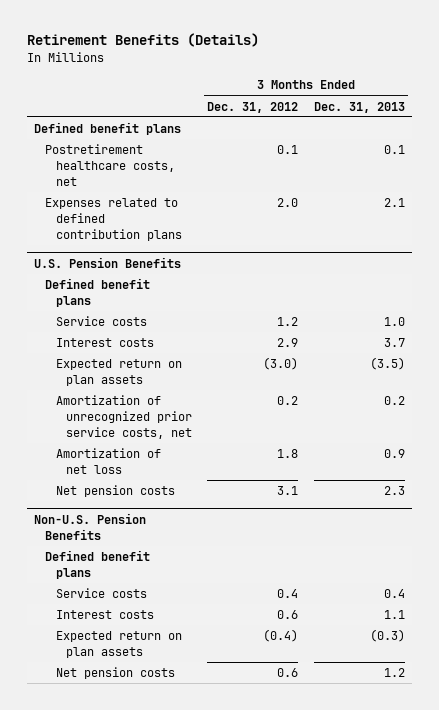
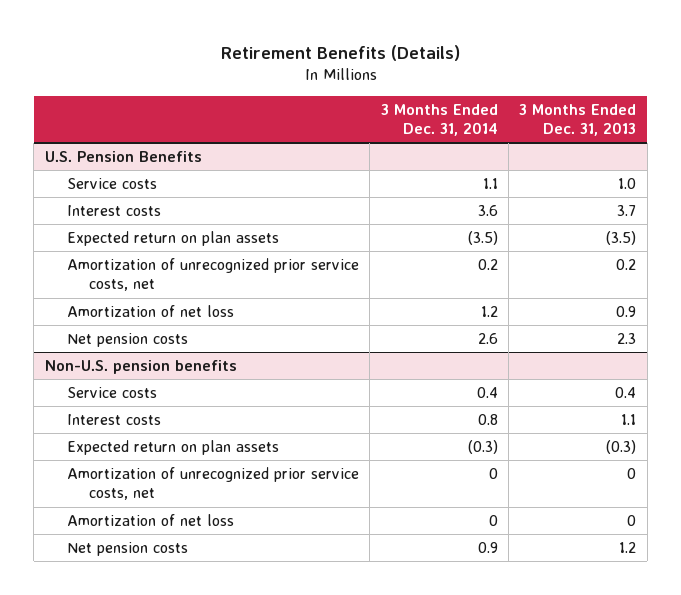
- | 3 Months Ended Dec. 31, 2012 | 3 Months Ended Dec. 31, 2013
+ | 3 Months Ended Dec. 31, 2014 | 3 Months Ended Dec. 31, 2013
- Defined benefit plans
- Postretirement healthcare costs, net | 0.1 | 0.1
- Expenses related to defined contribution plans | 2.0 | 2.1
@ U.S. Pension Benefits
- Defined benefit plans
- Non-U.S. Pension Benefits
- Defined benefit plans
+ Non-U.S. pension benefits
+ Amortization of unrecognized prior service costs, net | 0 | 0
+ Amortization of net loss | 0 | 0

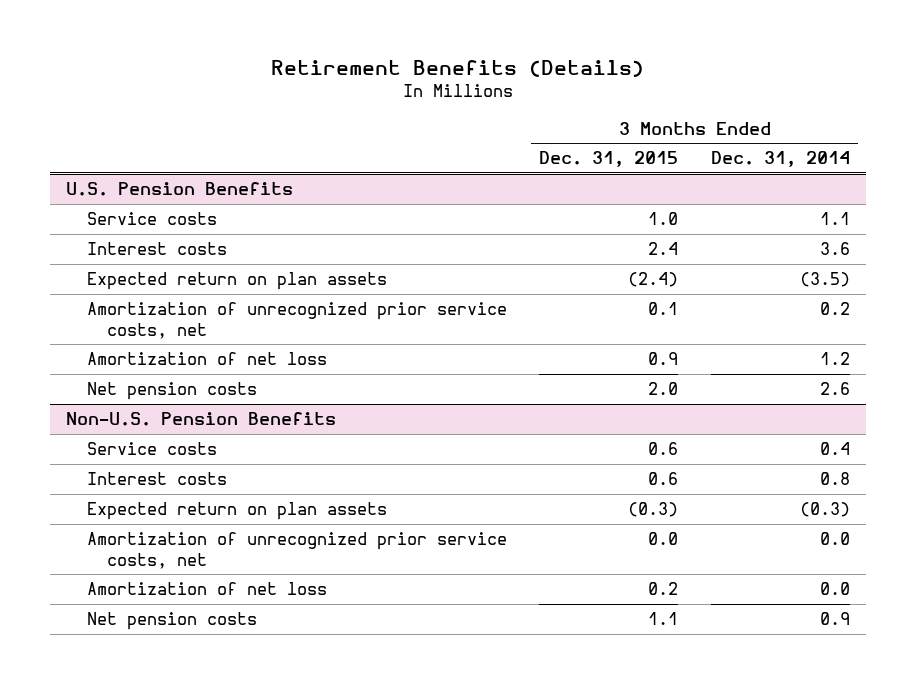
- | 3 Months Ended Dec. 31, 2014 | 3 Months Ended Dec. 31, 2013
+ | 3 Months Ended Dec. 31, 2015 | 3 Months Ended Dec. 31, 2014
- Non-U.S. pension benefits
+ Non-U.S. Pension Benefits
- Amortization of unrecognized prior service costs, net | 0 | 0
- Amortization of net loss | 0 | 0
+ Amortization of unrecognized prior service costs, net | 0.0 | 0.0
+ Amortization of net loss | 0.2 | 0.0

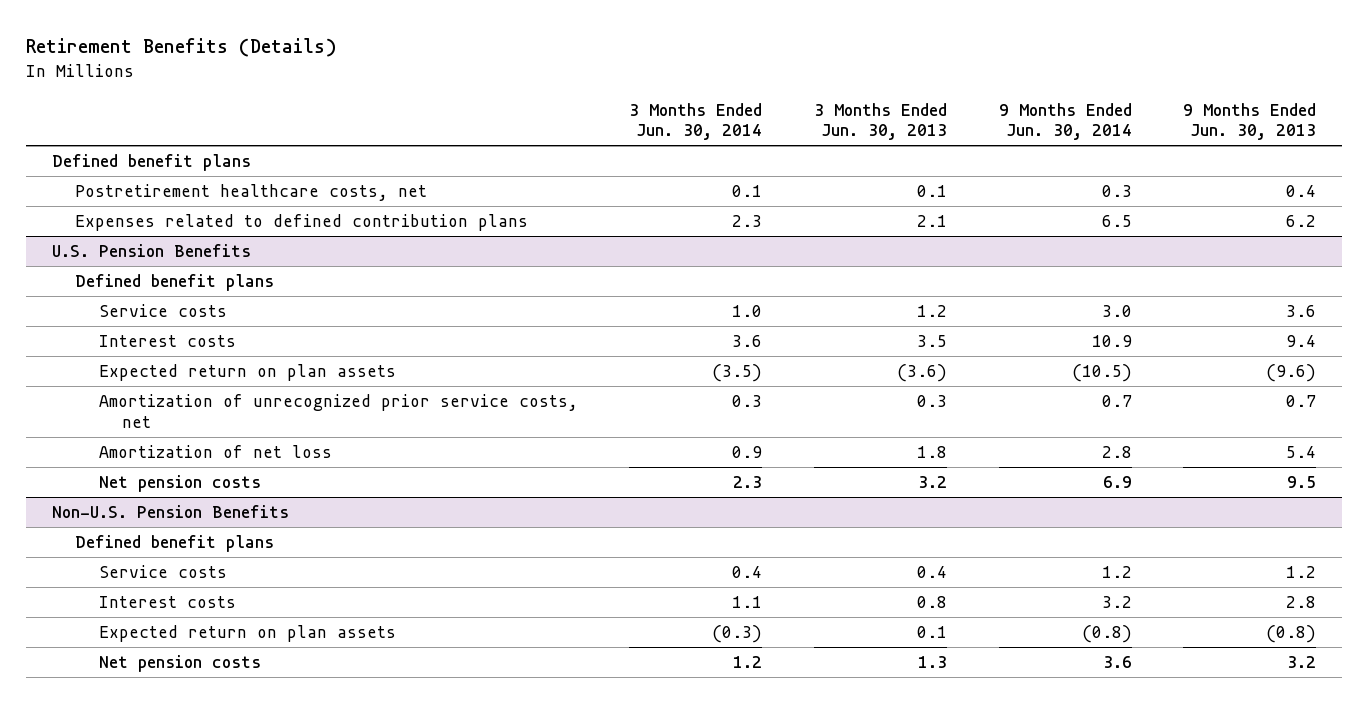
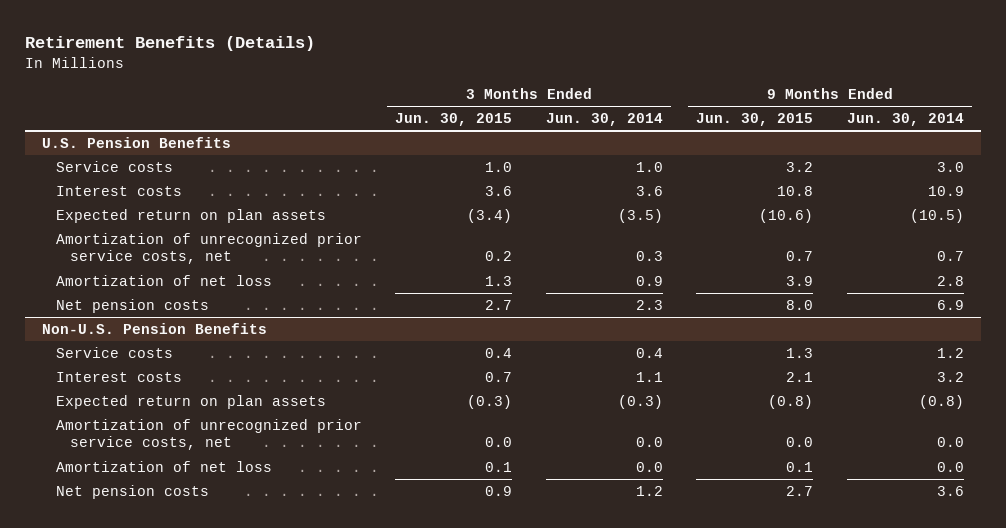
- | 3 Months Ended Jun. 30, 2014 | 3 Months Ended Jun. 30, 2013 | 9 Months Ended Jun. 30, 2014 | 9 Months Ended Jun. 30, 2013
+ | 3 Months Ended Jun. 30, 2015 | 3 Months Ended Jun. 30, 2014 | 9 Months Ended Jun. 30, 2015 | 9 Months Ended Jun. 30, 2014
- Defined benefit plans
- Postretirement healthcare costs, net | 0.1 | 0.1 | 0.3 | 0.4
- Expenses related to defined contribution plans | 2.3 | 2.1 | 6.5 | 6.2
@ U.S. Pension Benefits
- Defined benefit plans
@ Non-U.S. Pension Benefits
- Defined benefit plans
+ Amortization of unrecognized prior service costs, net | 0.0 | 0.0 | 0.0 | 0.0
+ Amortization of net loss | 0.1 | 0.0 | 0.1 | 0.0

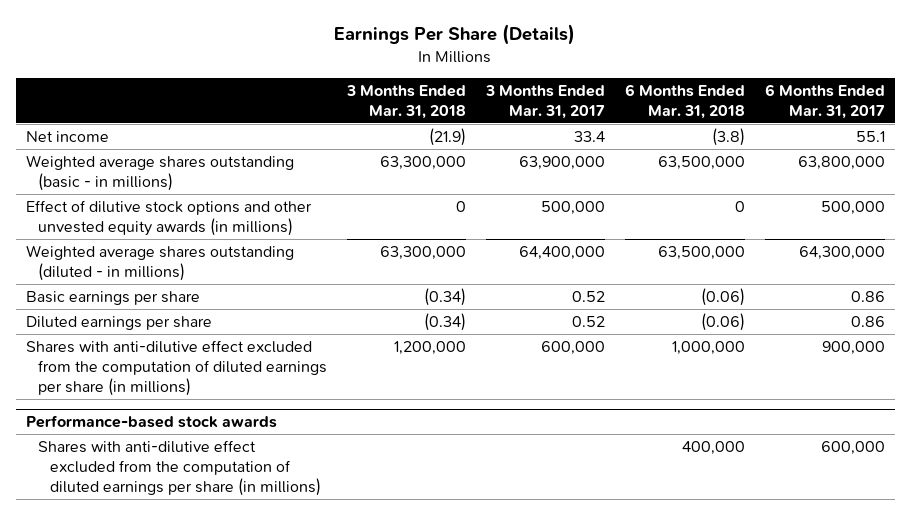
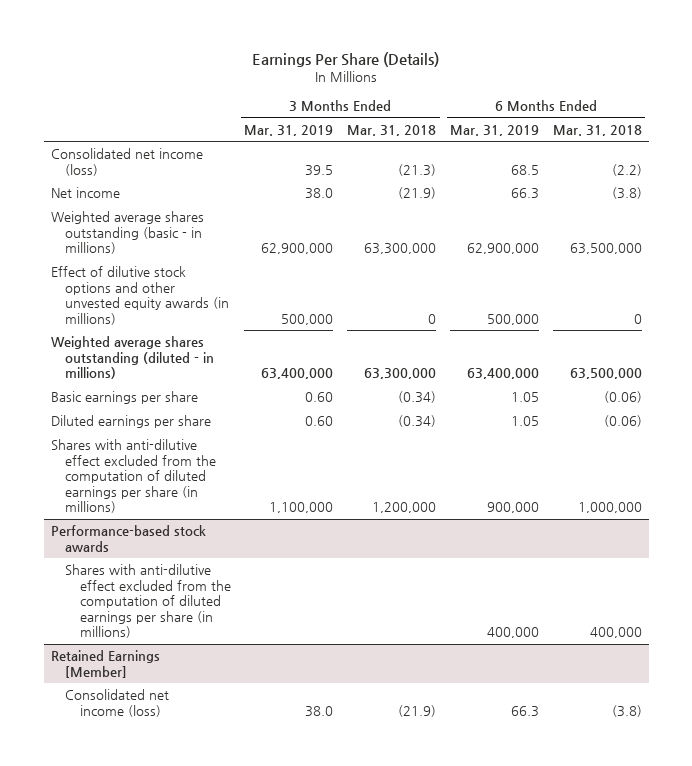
- | 3 Months Ended Mar. 31, 2018 | 3 Months Ended Mar. 31, 2017 | 6 Months Ended Mar. 31, 2018 | 6 Months Ended Mar. 31, 2017
+ | 3 Months Ended Mar. 31, 2019 | 3 Months Ended Mar. 31, 2018 | 6 Months Ended Mar. 31, 2019 | 6 Months Ended Mar. 31, 2018
+ Consolidated net income (loss) | 39.5 | (21.3) | 68.5 | (2.2)
+ Retained Earnings [Member]
+ Consolidated net income (loss) | 38.0 | (21.9) | 66.3 | (3.8)

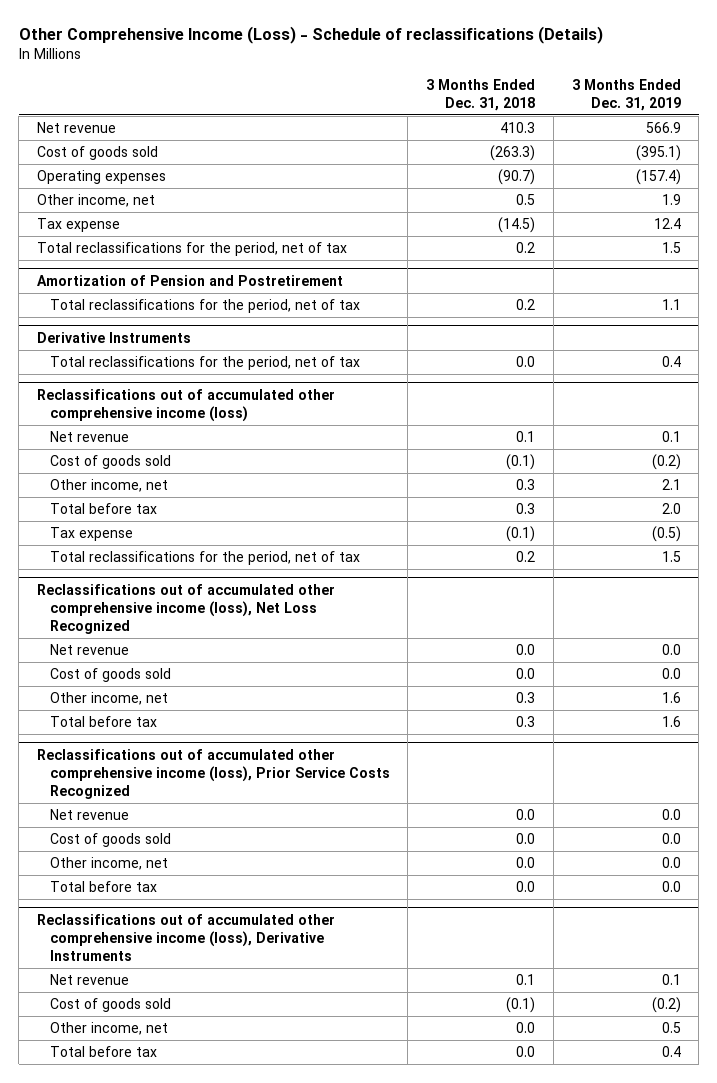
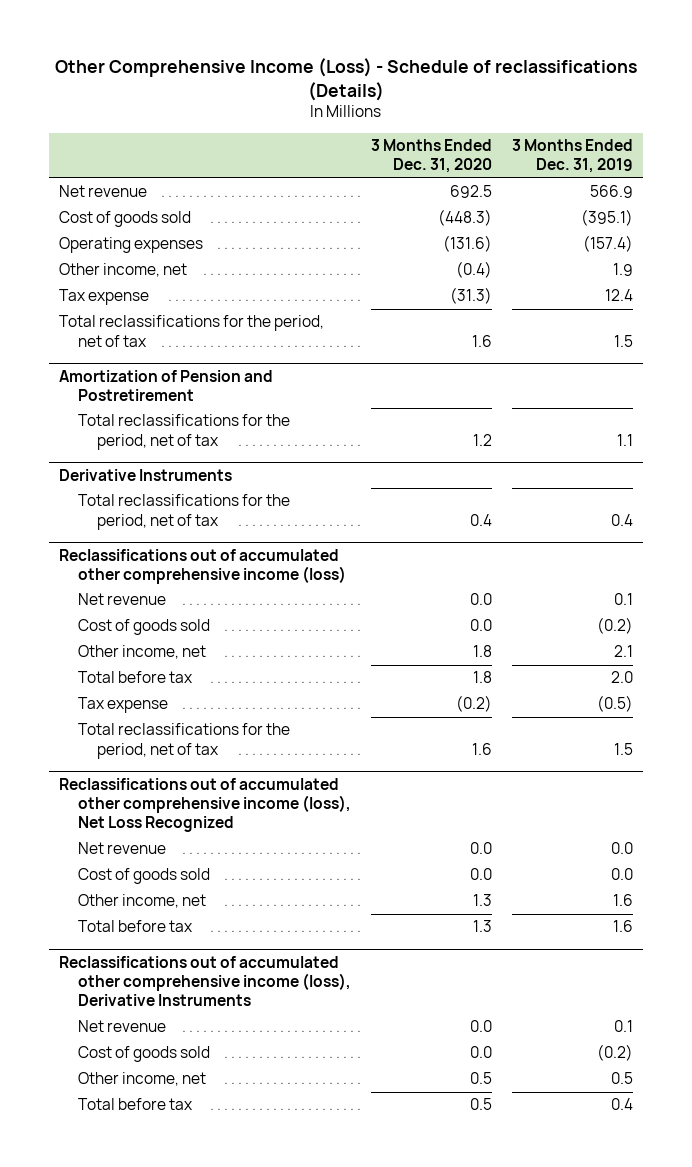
- | 3 Months Ended Dec. 31, 2018 | 3 Months Ended Dec. 31, 2019
+ | 3 Months Ended Dec. 31, 2020 | 3 Months Ended Dec. 31, 2019
- Reclassifications out of accumulated other comprehensive income (loss), Prior Service Costs Recognized
- Net revenue | 0.0 | 0.0
- Cost of goods sold | 0.0 | 0.0
- Other income, net | 0.0 | 0.0
- Total before tax | 0.0 | 0.0

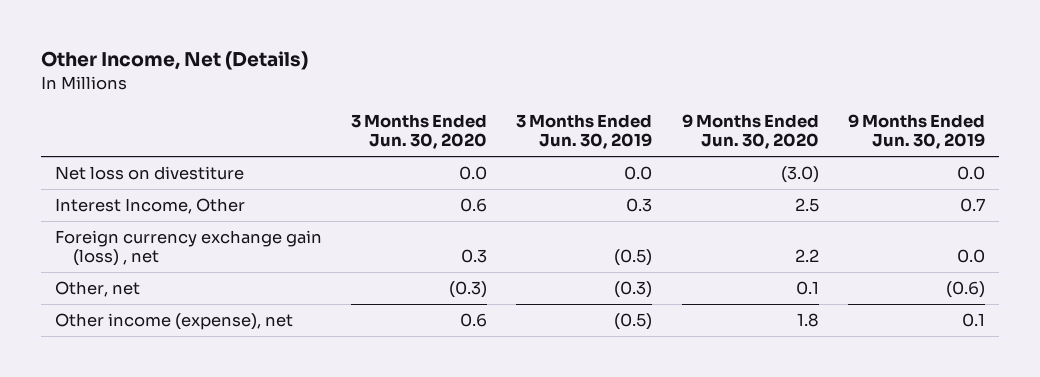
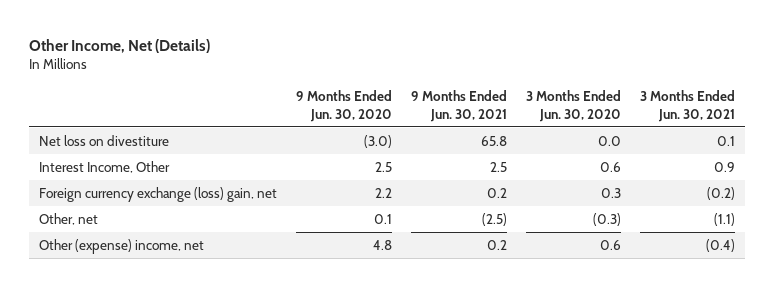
- | 3 Months Ended Jun. 30, 2020 | 3 Months Ended Jun. 30, 2019 | 9 Months Ended Jun. 30, 2020 | 9 Months Ended Jun. 30, 2019
+ | 9 Months Ended Jun. 30, 2020 | 9 Months Ended Jun. 30, 2021 | 3 Months Ended Jun. 30, 2020 | 3 Months Ended Jun. 30, 2021
- Foreign currency exchange gain (loss) , net | 0.3 | (0.5) | 2.2 | 0.0
+ Foreign currency exchange (loss) gain, net | 2.2 | 0.2 | 0.3 | (0.2)
- Other income (expense), net | 0.6 | (0.5) | 1.8 | 0.1
+ Other (expense) income, net | 4.8 | 0.2 | 0.6 | (0.4)

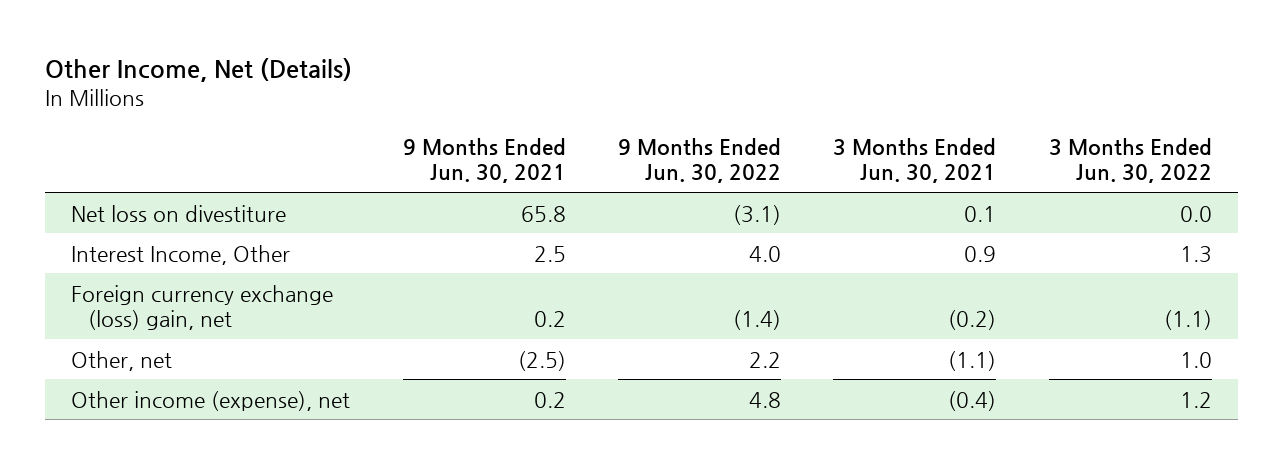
- | 9 Months Ended Jun. 30, 2020 | 9 Months Ended Jun. 30, 2021 | 3 Months Ended Jun. 30, 2020 | 3 Months Ended Jun. 30, 2021
+ | 9 Months Ended Jun. 30, 2021 | 9 Months Ended Jun. 30, 2022 | 3 Months Ended Jun. 30, 2021 | 3 Months Ended Jun. 30, 2022
- Other (expense) income, net | 4.8 | 0.2 | 0.6 | (0.4)
+ Other income (expense), net | 0.2 | 4.8 | (0.4) | 1.2

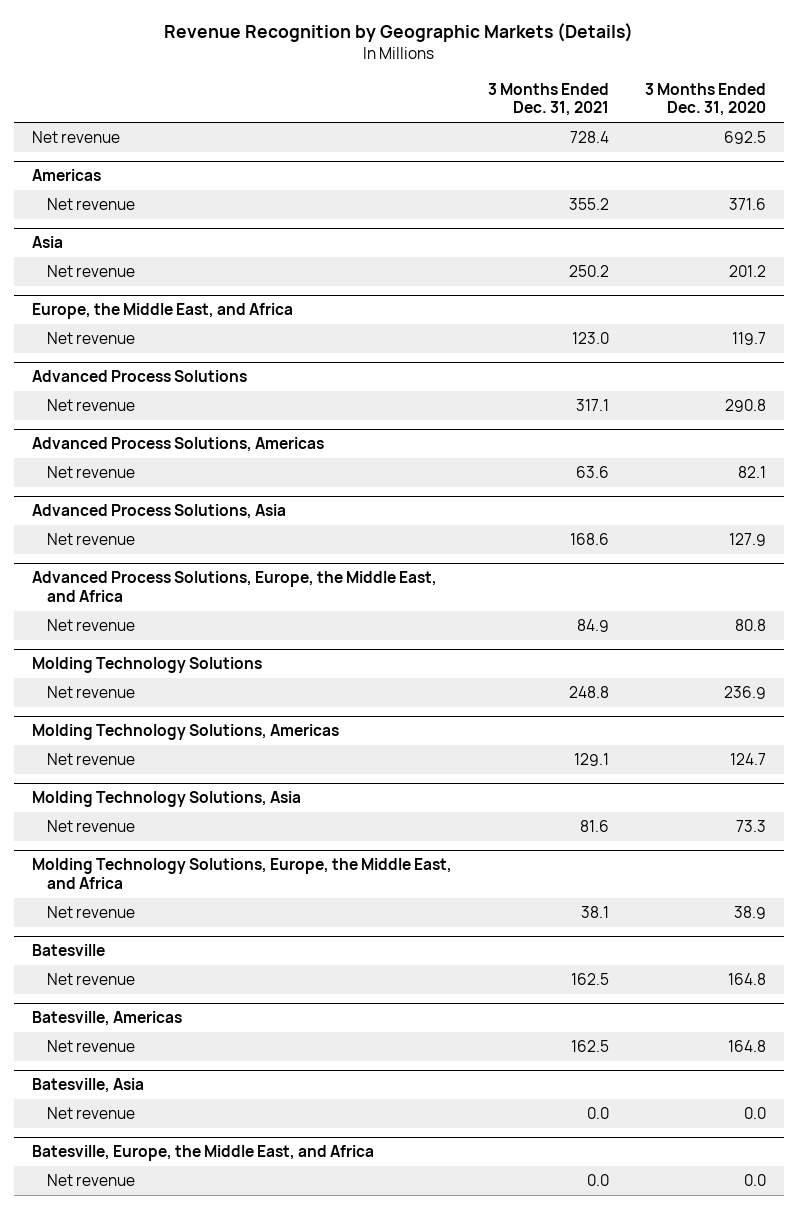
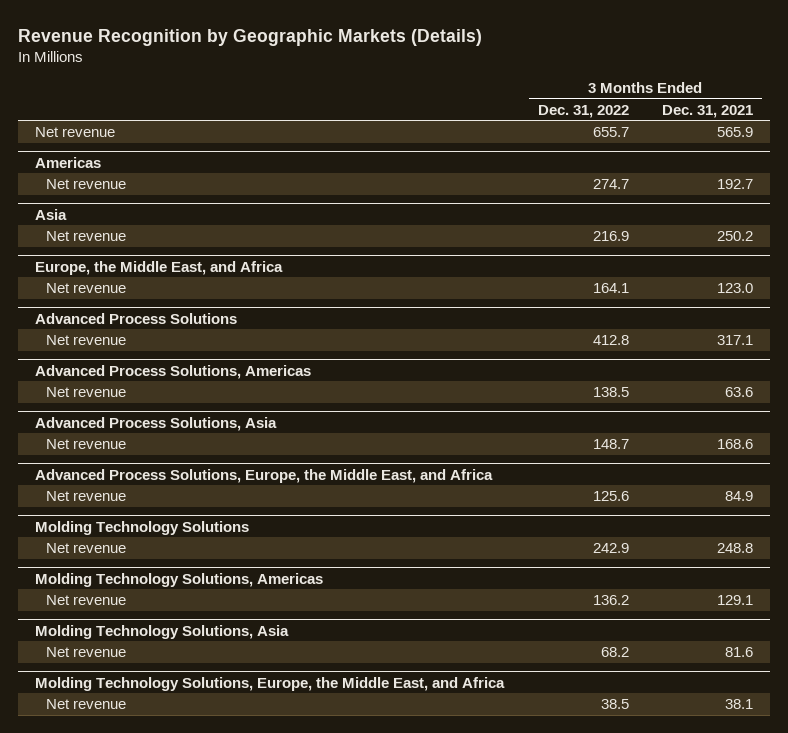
- | 3 Months Ended Dec. 31, 2021 | 3 Months Ended Dec. 31, 2020
+ | 3 Months Ended Dec. 31, 2022 | 3 Months Ended Dec. 31, 2021
- Net revenue | 728.4 | 692.5
+ Net revenue | 655.7 | 565.9
@ Americas
- Net revenue | 355.2 | 371.6
+ Net revenue | 274.7 | 192.7
- Batesville
- Net revenue | 162.5 | 164.8
- Batesville, Americas
- Net revenue | 162.5 | 164.8
- Batesville, Asia
- Net revenue | 0.0 | 0.0
- Batesville, Europe, the Middle East, and Africa
- Net revenue | 0.0 | 0.0

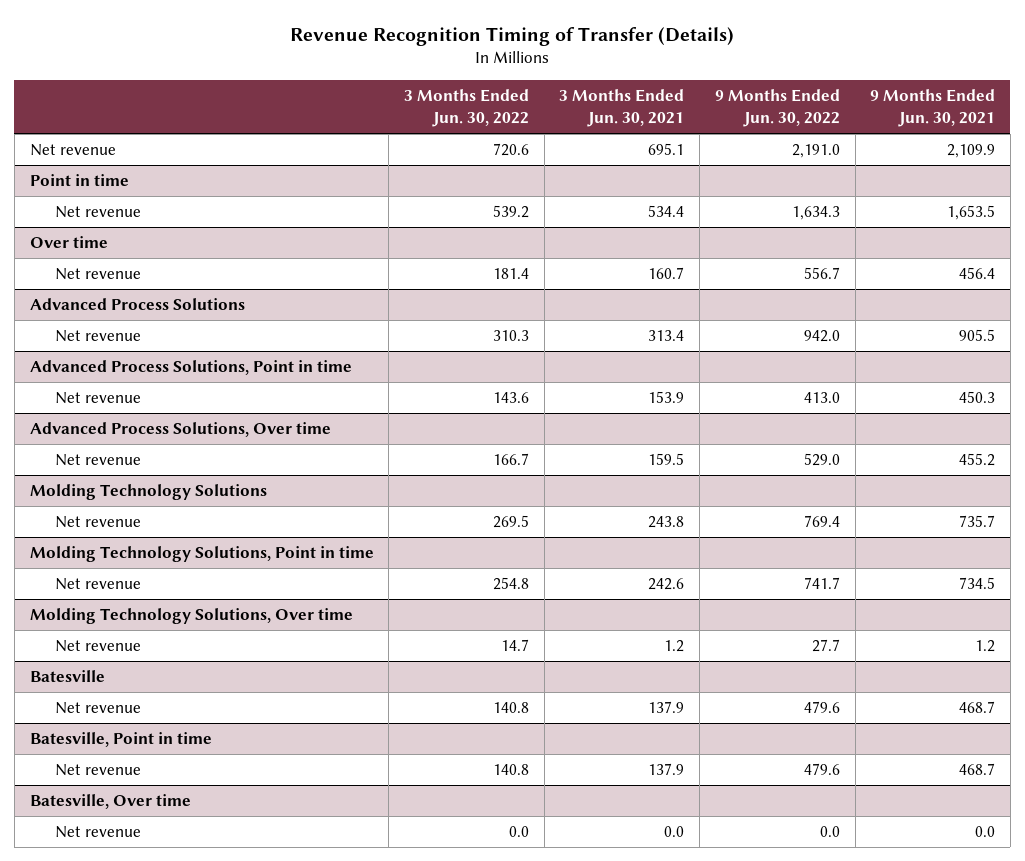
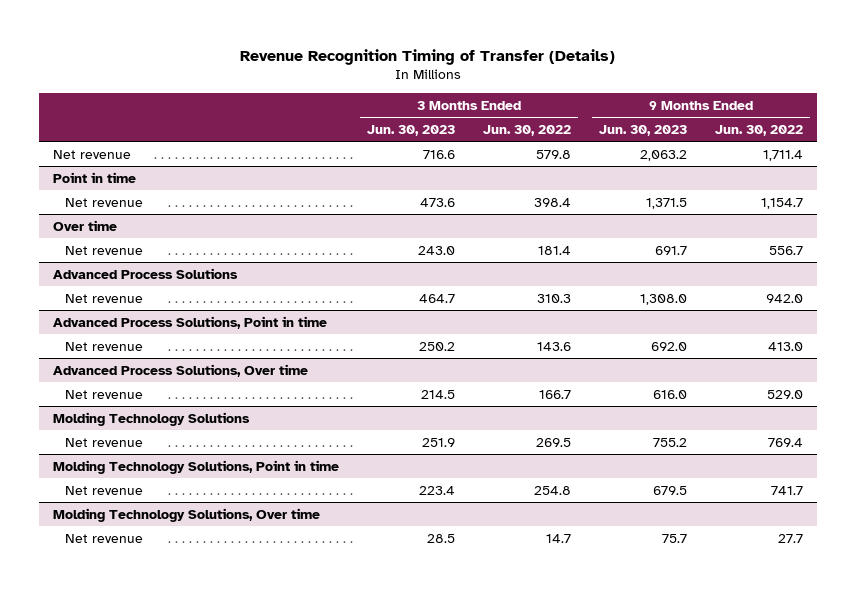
- | 3 Months Ended Jun. 30, 2022 | 3 Months Ended Jun. 30, 2021 | 9 Months Ended Jun. 30, 2022 | 9 Months Ended Jun. 30, 2021
+ | 3 Months Ended Jun. 30, 2023 | 3 Months Ended Jun. 30, 2022 | 9 Months Ended Jun. 30, 2023 | 9 Months Ended Jun. 30, 2022
- Net revenue | 720.6 | 695.1 | 2,191.0 | 2,109.9
+ Net revenue | 716.6 | 579.8 | 2,063.2 | 1,711.4
@ Point in time
- Net revenue | 539.2 | 534.4 | 1,634.3 | 1,653.5
+ Net revenue | 473.6 | 398.4 | 1,371.5 | 1,154.7
- Batesville
- Net revenue | 140.8 | 137.9 | 479.6 | 468.7
- Batesville, Point in time
- Net revenue | 140.8 | 137.9 | 479.6 | 468.7
- Batesville, Over time
- Net revenue | 0.0 | 0.0 | 0.0 | 0.0

